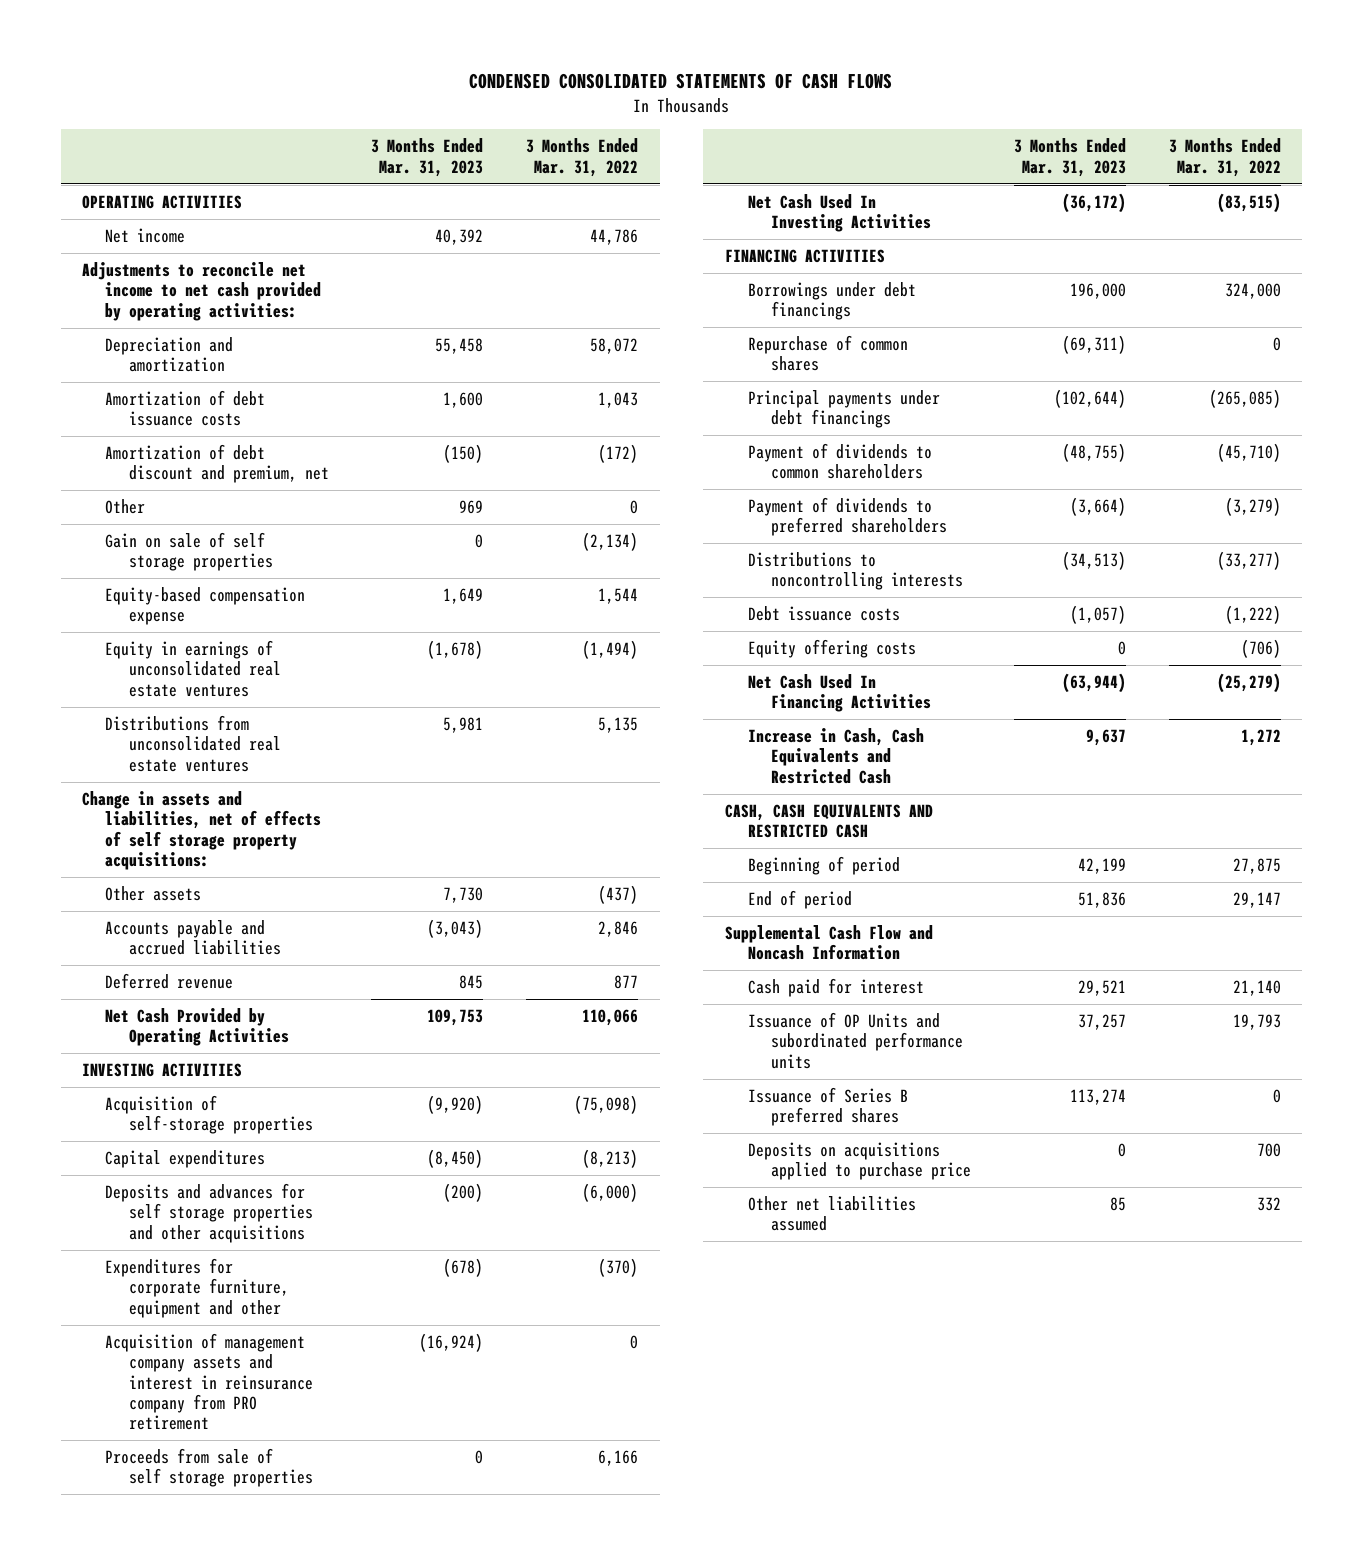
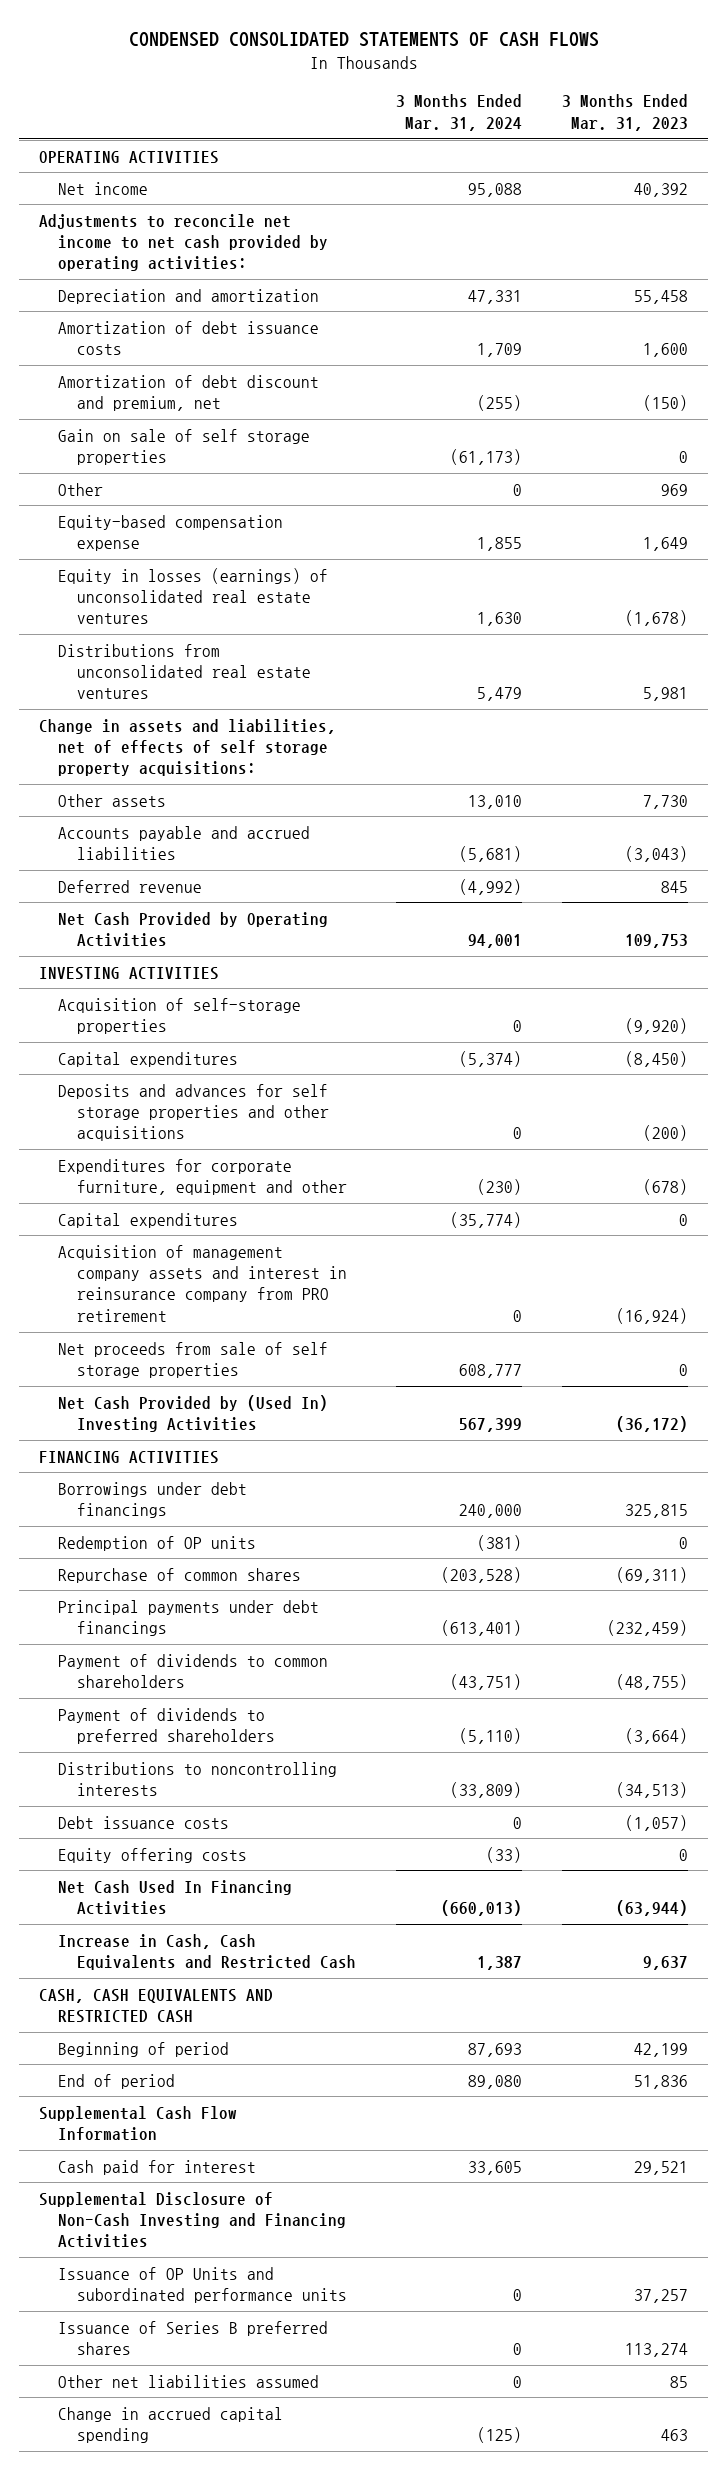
- | 3 Months Ended Mar. 31, 2023 | 3 Months Ended Mar. 31, 2022
+ | 3 Months Ended Mar. 31, 2024 | 3 Months Ended Mar. 31, 2023
moved down: Other | 0 | 969
- Equity in earnings of unconsolidated real estate ventures | (1,678) | (1,494)
+ Equity in losses (earnings) of unconsolidated real estate ventures | 1,630 | (1,678)
+ Capital expenditures | (35,774) | 0
- Proceeds from sale of self storage properties | 0 | 6,166
- Net Cash Used In Investing Activities | (36,172) | (83,515)
+ Net proceeds from sale of self storage properties | 608,777 | 0
+ Net Cash Provided by (Used In) Investing Activities | 567,399 | (36,172)
- Borrowings under debt financings | 196,000 | 324,000
+ Borrowings under debt financings | 240,000 | 325,815
+ Redemption of OP units | (381) | 0
- Principal payments under debt financings | (102,644) | (265,085)
+ Principal payments under debt financings | (613,401) | (232,459)
- Supplemental Cash Flow and Noncash Information
+ Supplemental Cash Flow Information
+ Supplemental Disclosure of Non-Cash Investing and Financing Activities
- Deposits on acquisitions applied to purchase price | 0 | 700
+ Change in accrued capital spending | (125) | 463

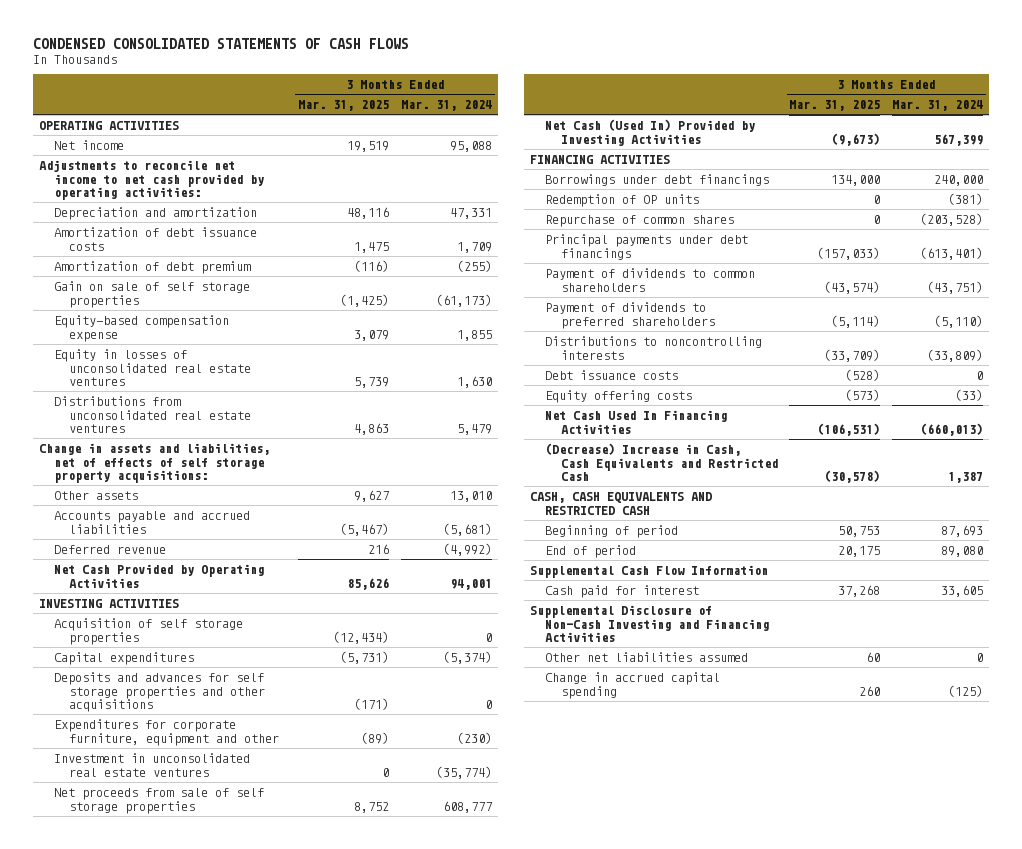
- | 3 Months Ended Mar. 31, 2024 | 3 Months Ended Mar. 31, 2023
+ | 3 Months Ended Mar. 31, 2025 | 3 Months Ended Mar. 31, 2024
- Amortization of debt discount and premium, net | (255) | (150)
+ Amortization of debt premium | (116) | (255)
- Other | 0 | 969
- Equity in losses (earnings) of unconsolidated real estate ventures | 1,630 | (1,678)
+ Equity in losses of unconsolidated real estate ventures | 5,739 | 1,630
- Acquisition of self-storage properties | 0 | (9,920)
+ Acquisition of self storage properties | (12,434) | 0
- Capital expenditures | (35,774) | 0
- Acquisition of management company assets and interest in reinsurance company from PRO retirement | 0 | (16,924)
+ Investment in unconsolidated real estate ventures | 0 | (35,774)
- Net Cash Provided by (Used In) Investing Activities | 567,399 | (36,172)
+ Net Cash (Used In) Provided by Investing Activities | (9,673) | 567,399
- Increase in Cash, Cash Equivalents and Restricted Cash | 1,387 | 9,637
+ (Decrease) Increase in Cash, Cash Equivalents and Restricted Cash | (30,578) | 1,387
- Issuance of OP Units and subordinated performance units | 0 | 37,257
- Issuance of Series B preferred shares | 0 | 113,274

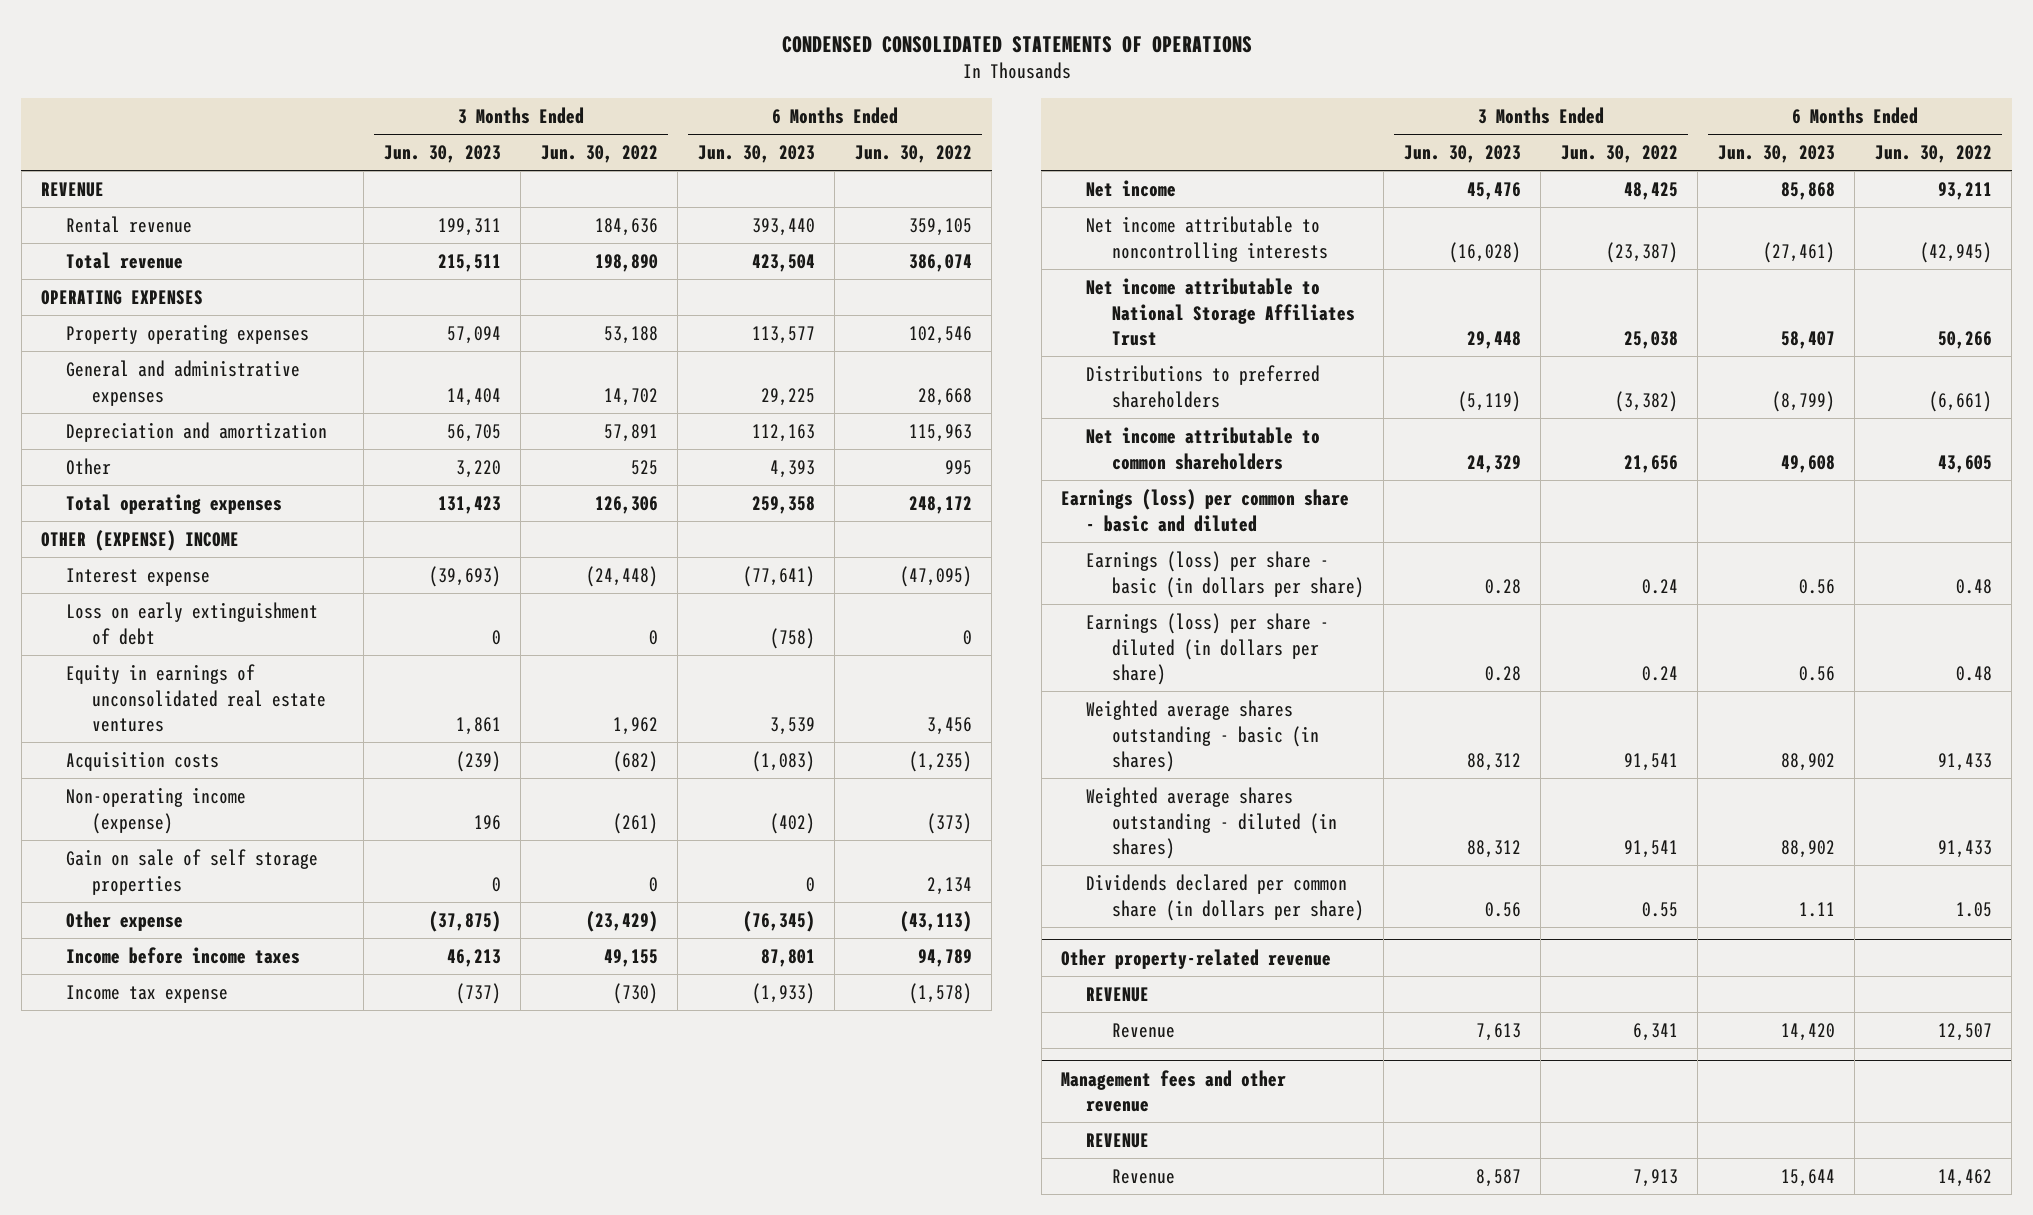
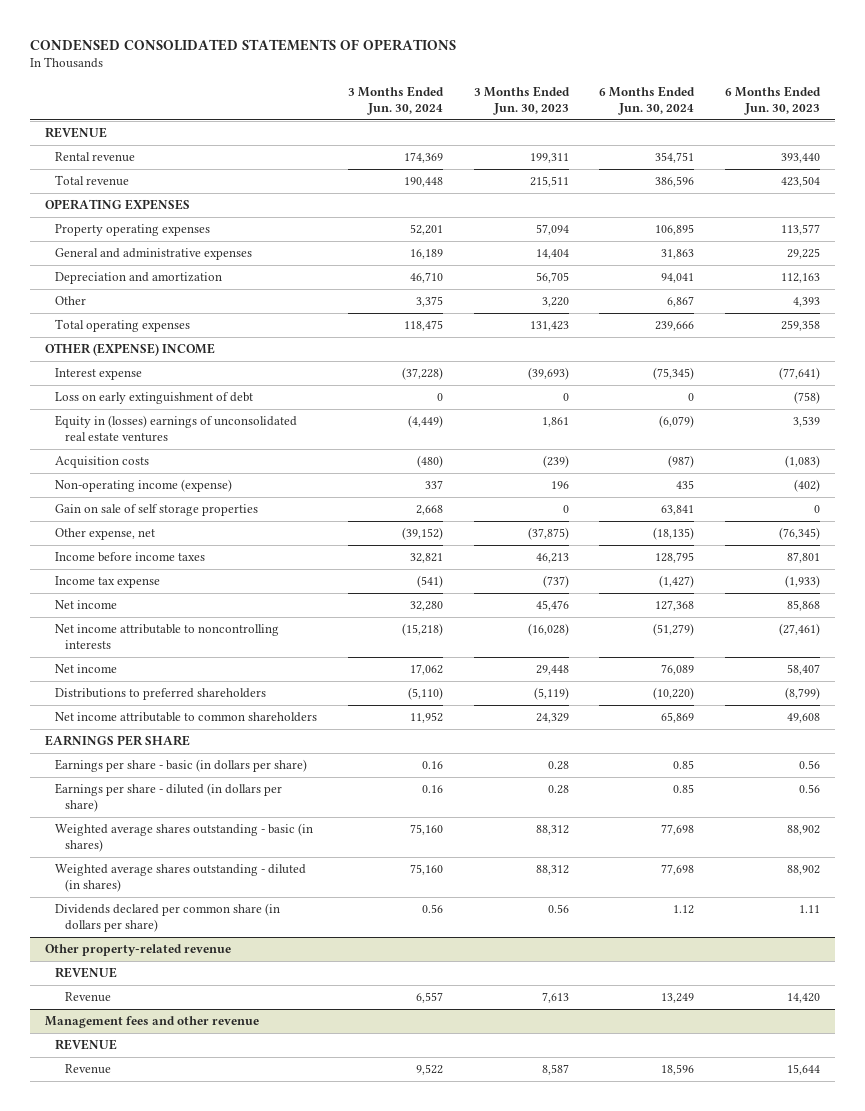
- | 3 Months Ended Jun. 30, 2023 | 3 Months Ended Jun. 30, 2022 | 6 Months Ended Jun. 30, 2023 | 6 Months Ended Jun. 30, 2022
+ | 3 Months Ended Jun. 30, 2024 | 3 Months Ended Jun. 30, 2023 | 6 Months Ended Jun. 30, 2024 | 6 Months Ended Jun. 30, 2023
- Equity in earnings of unconsolidated real estate ventures | 1,861 | 1,962 | 3,539 | 3,456
+ Equity in (losses) earnings of unconsolidated real estate ventures | (4,449) | 1,861 | (6,079) | 3,539
- Other expense | (37,875) | (23,429) | (76,345) | (43,113)
+ Other expense, net | (39,152) | (37,875) | (18,135) | (76,345)
- Net income attributable to National Storage Affiliates Trust | 29,448 | 25,038 | 58,407 | 50,266
+ Net income | 17,062 | 29,448 | 76,089 | 58,407
- Earnings (loss) per common share - basic and diluted
- Earnings (loss) per share - basic (in dollars per share) | 0.28 | 0.24 | 0.56 | 0.48
- Earnings (loss) per share - diluted (in dollars per share) | 0.28 | 0.24 | 0.56 | 0.48
+ EARNINGS PER SHARE
+ Earnings per share - basic (in dollars per share) | 0.16 | 0.28 | 0.85 | 0.56
+ Earnings per share - diluted (in dollars per share) | 0.16 | 0.28 | 0.85 | 0.56

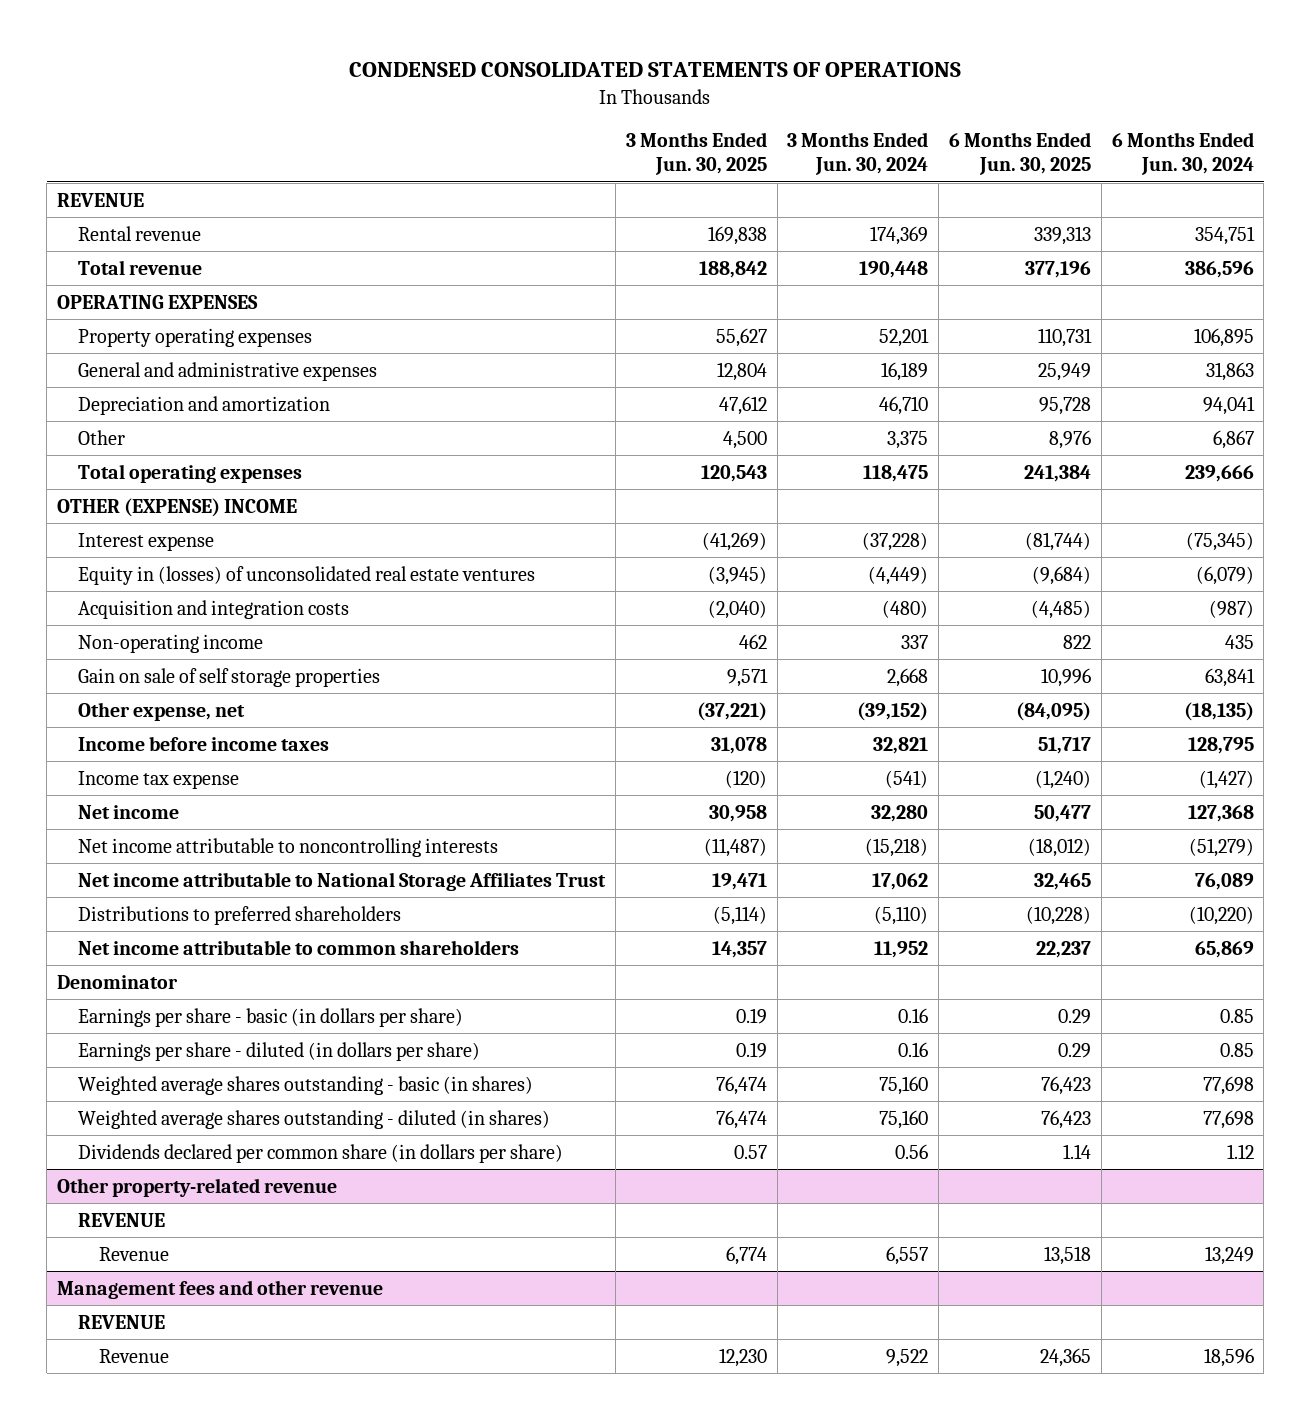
- | 3 Months Ended Jun. 30, 2024 | 3 Months Ended Jun. 30, 2023 | 6 Months Ended Jun. 30, 2024 | 6 Months Ended Jun. 30, 2023
+ | 3 Months Ended Jun. 30, 2025 | 3 Months Ended Jun. 30, 2024 | 6 Months Ended Jun. 30, 2025 | 6 Months Ended Jun. 30, 2024
- Loss on early extinguishment of debt | 0 | 0 | 0 | (758)
- Equity in (losses) earnings of unconsolidated real estate ventures | (4,449) | 1,861 | (6,079) | 3,539
- Acquisition costs | (480) | (239) | (987) | (1,083)
- Non-operating income (expense) | 337 | 196 | 435 | (402)
+ Equity in (losses) of unconsolidated real estate ventures | (3,945) | (4,449) | (9,684) | (6,079)
+ Acquisition and integration costs | (2,040) | (480) | (4,485) | (987)
+ Non-operating income | 462 | 337 | 822 | 435
- Net income | 17,062 | 29,448 | 76,089 | 58,407
+ Net income attributable to National Storage Affiliates Trust | 19,471 | 17,062 | 32,465 | 76,089
- EARNINGS PER SHARE
+ Denominator

